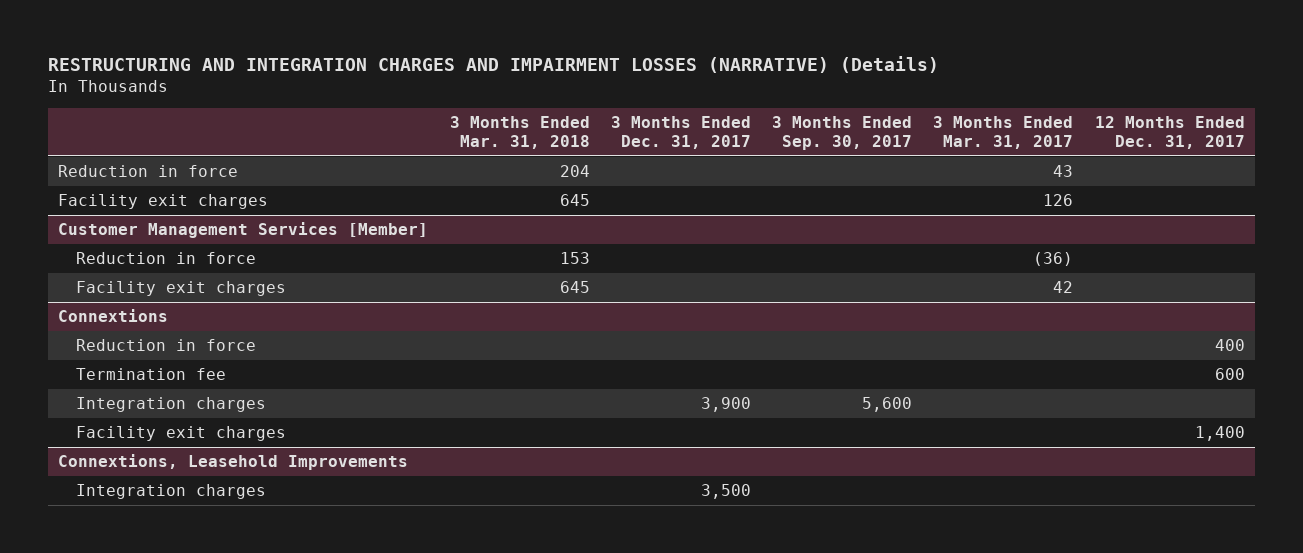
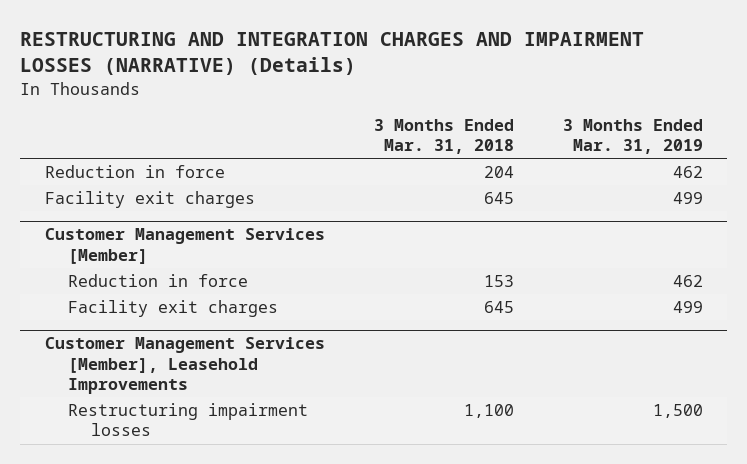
- | 3 Months Ended Mar. 31, 2018 | 3 Months Ended Dec. 31, 2017 | 3 Months Ended Sep. 30, 2017 | 3 Months Ended Mar. 31, 2017 | 12 Months Ended Dec. 31, 2017
+ | 3 Months Ended Mar. 31, 2018 | 3 Months Ended Mar. 31, 2019
- Connextions
- Reduction in force | | | | | 400
- Termination fee | | | | | 600
- Integration charges | | 3,900 | 5,600 | |
- Facility exit charges | | | | | 1,400
- Connextions, Leasehold Improvements
- Integration charges | | 3,500 | | |
+ Customer Management Services [Member], Leasehold Improvements
+ Restructuring impairment losses | 1,100 | 1,500

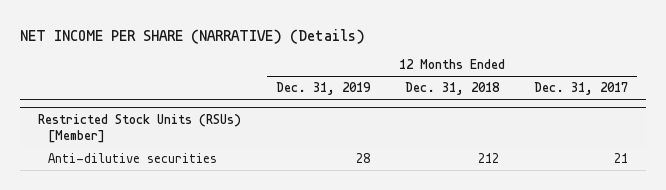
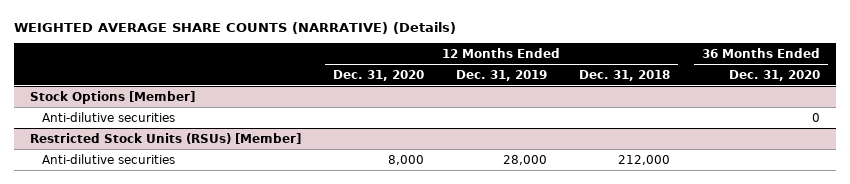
- NET INCOME PER SHARE (NARRATIVE) (Details)
+ WEIGHTED AVERAGE SHARE COUNTS (NARRATIVE) (Details)
- | 12 Months Ended Dec. 31, 2019 | 12 Months Ended Dec. 31, 2018 | 12 Months Ended Dec. 31, 2017
+ | 12 Months Ended Dec. 31, 2020 | 12 Months Ended Dec. 31, 2019 | 12 Months Ended Dec. 31, 2018 | 36 Months Ended Dec. 31, 2020
+ Stock Options [Member]
+ Anti-dilutive securities | | | | 0
@ Restricted Stock Units (RSUs) [Member]
- Anti-dilutive securities | 28 | 212 | 21
+ Anti-dilutive securities | 8,000 | 28,000 | 212,000 |

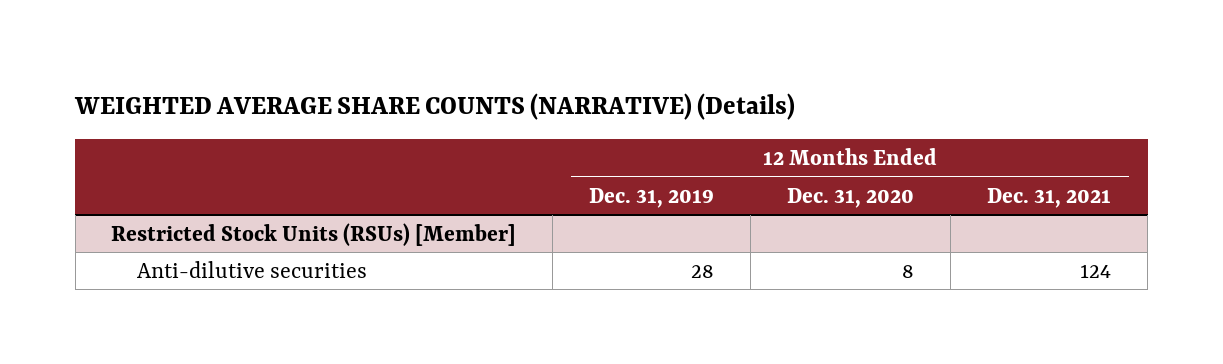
- | 12 Months Ended Dec. 31, 2020 | 12 Months Ended Dec. 31, 2019 | 12 Months Ended Dec. 31, 2018 | 36 Months Ended Dec. 31, 2020
+ | 12 Months Ended Dec. 31, 2019 | 12 Months Ended Dec. 31, 2020 | 12 Months Ended Dec. 31, 2021
- Stock Options [Member]
- Anti-dilutive securities | | | | 0
@ Restricted Stock Units (RSUs) [Member]
- Anti-dilutive securities | 8,000 | 28,000 | 212,000 |
+ Anti-dilutive securities | 28 | 8 | 124

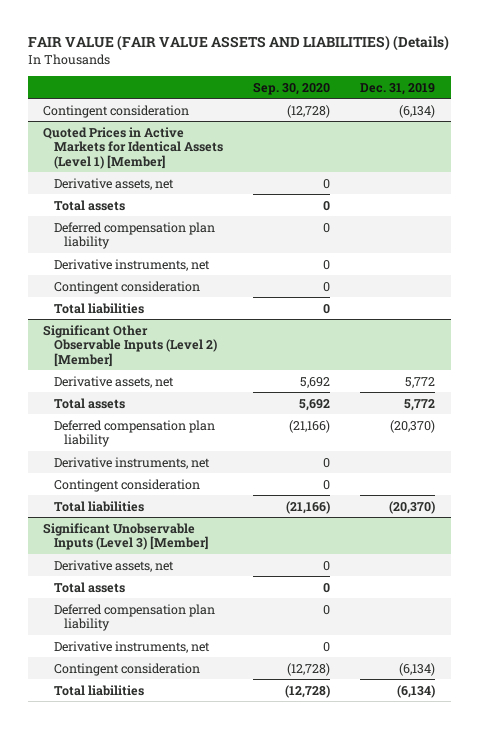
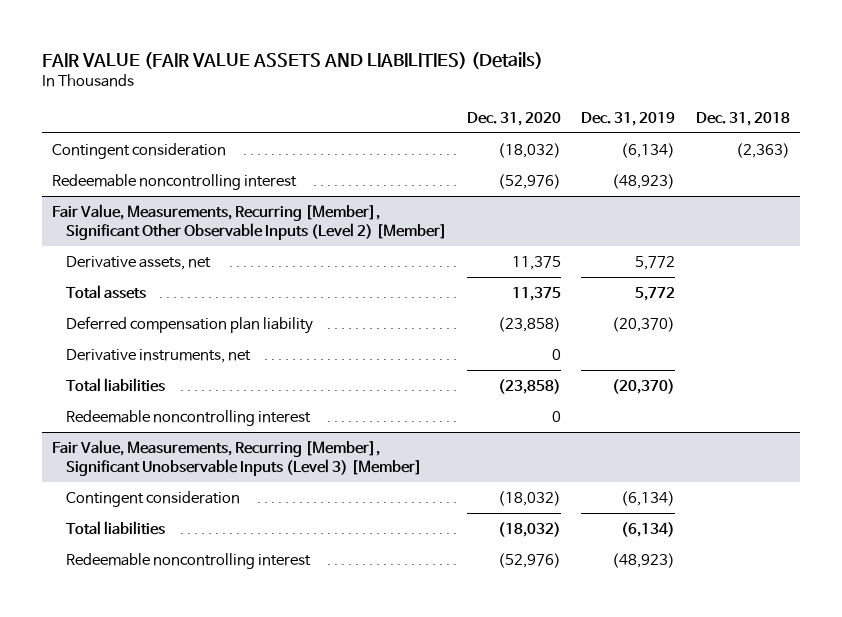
- | Sep. 30, 2020 | Dec. 31, 2019
+ | Dec. 31, 2020 | Dec. 31, 2019 | Dec. 31, 2018
- Quoted Prices in Active Markets for Identical Assets (Level 1) [Member]
- Derivative assets, net | 0 |
- Total assets | 0 |
- Deferred compensation plan liability | 0 |
- Derivative instruments, net | 0 |
- Contingent consideration | 0 |
- Total liabilities | 0 |
- Significant Other Observable Inputs (Level 2) [Member]
+ Redeemable noncontrolling interest | (52,976) | (48,923) |
+ Fair Value, Measurements, Recurring [Member], Significant Other Observable Inputs (Level 2) [Member]
- Contingent consideration | 0 |
- Significant Unobservable Inputs (Level 3) [Member]
- Derivative assets, net | 0 |
- Total assets | 0 |
- Deferred compensation plan liability | 0 |
- Derivative instruments, net | 0 |
+ Redeemable noncontrolling interest | 0 | |
+ Fair Value, Measurements, Recurring [Member], Significant Unobservable Inputs (Level 3) [Member]
+ Redeemable noncontrolling interest | (52,976) | (48,923) |

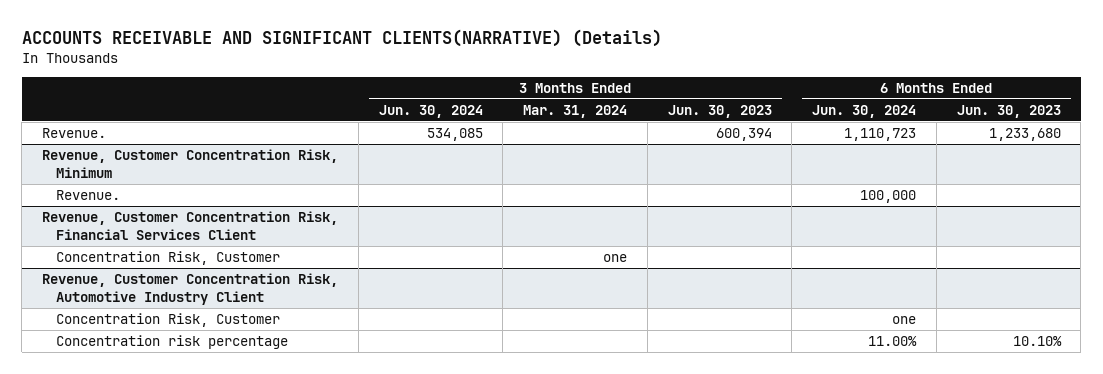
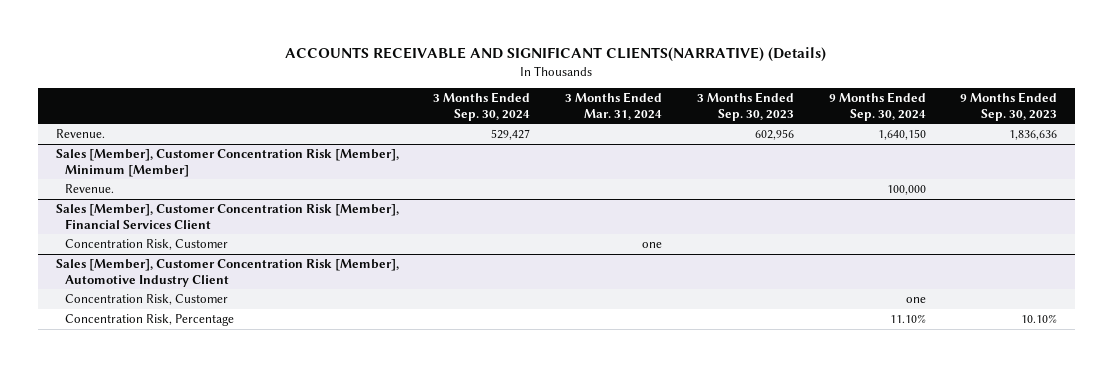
- | 3 Months Ended Jun. 30, 2024 | 3 Months Ended Mar. 31, 2024 | 3 Months Ended Jun. 30, 2023 | 6 Months Ended Jun. 30, 2024 | 6 Months Ended Jun. 30, 2023
+ | 3 Months Ended Sep. 30, 2024 | 3 Months Ended Mar. 31, 2024 | 3 Months Ended Sep. 30, 2023 | 9 Months Ended Sep. 30, 2024 | 9 Months Ended Sep. 30, 2023
- Revenue, Customer Concentration Risk, Minimum
+ Sales [Member], Customer Concentration Risk [Member], Minimum [Member]
- Revenue, Customer Concentration Risk, Financial Services Client
+ Sales [Member], Customer Concentration Risk [Member], Financial Services Client
- Revenue, Customer Concentration Risk, Automotive Industry Client
+ Sales [Member], Customer Concentration Risk [Member], Automotive Industry Client
- Concentration risk percentage | | | | 11.00% | 10.10%
+ Concentration Risk, Percentage | | | | 11.10% | 10.10%

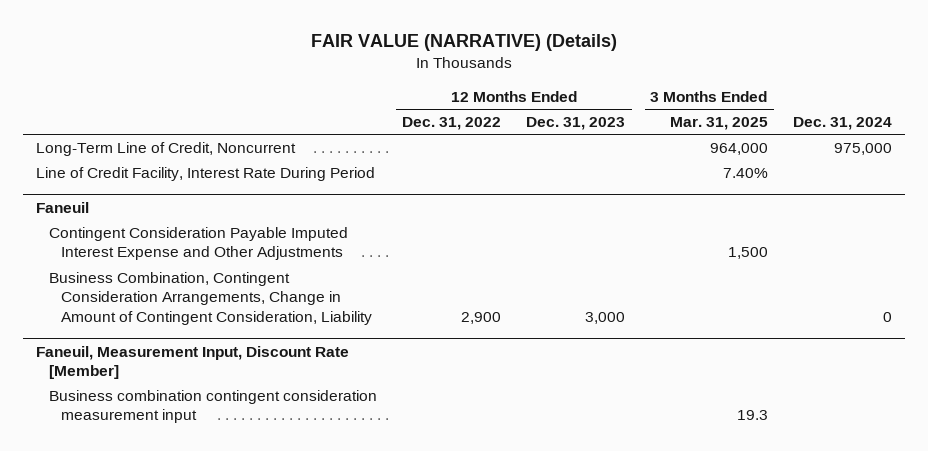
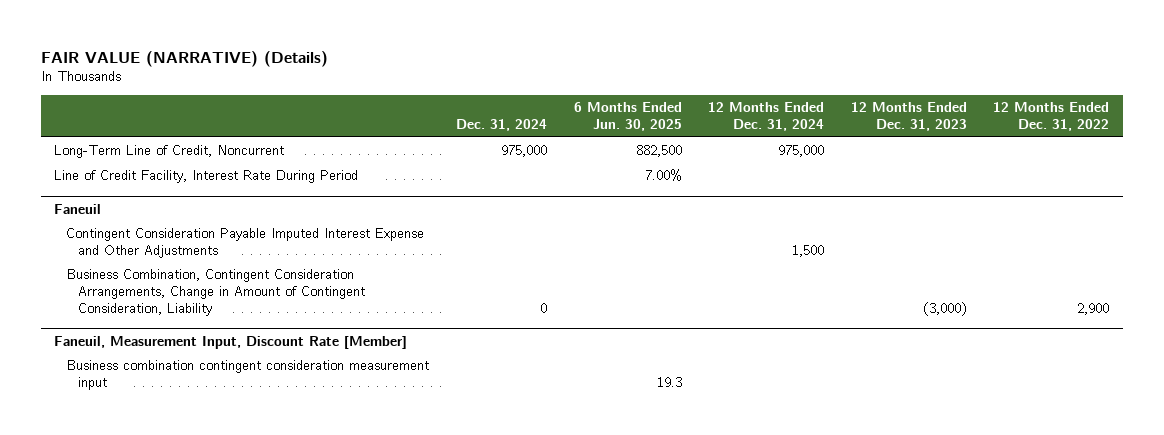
- | 12 Months Ended Dec. 31, 2022 | 12 Months Ended Dec. 31, 2023 | 3 Months Ended Mar. 31, 2025 | Dec. 31, 2024
+ | Dec. 31, 2024 | 6 Months Ended Jun. 30, 2025 | 12 Months Ended Dec. 31, 2024 | 12 Months Ended Dec. 31, 2023 | 12 Months Ended Dec. 31, 2022
@ Faneuil
- Business Combination, Contingent Consideration Arrangements, Change in Amount of Contingent Consideration, Liability | 2,900 | 3,000 | | 0
+ Business Combination, Contingent Consideration Arrangements, Change in Amount of Contingent Consideration, Liability | 0 | | | (3,000) | 2,900

